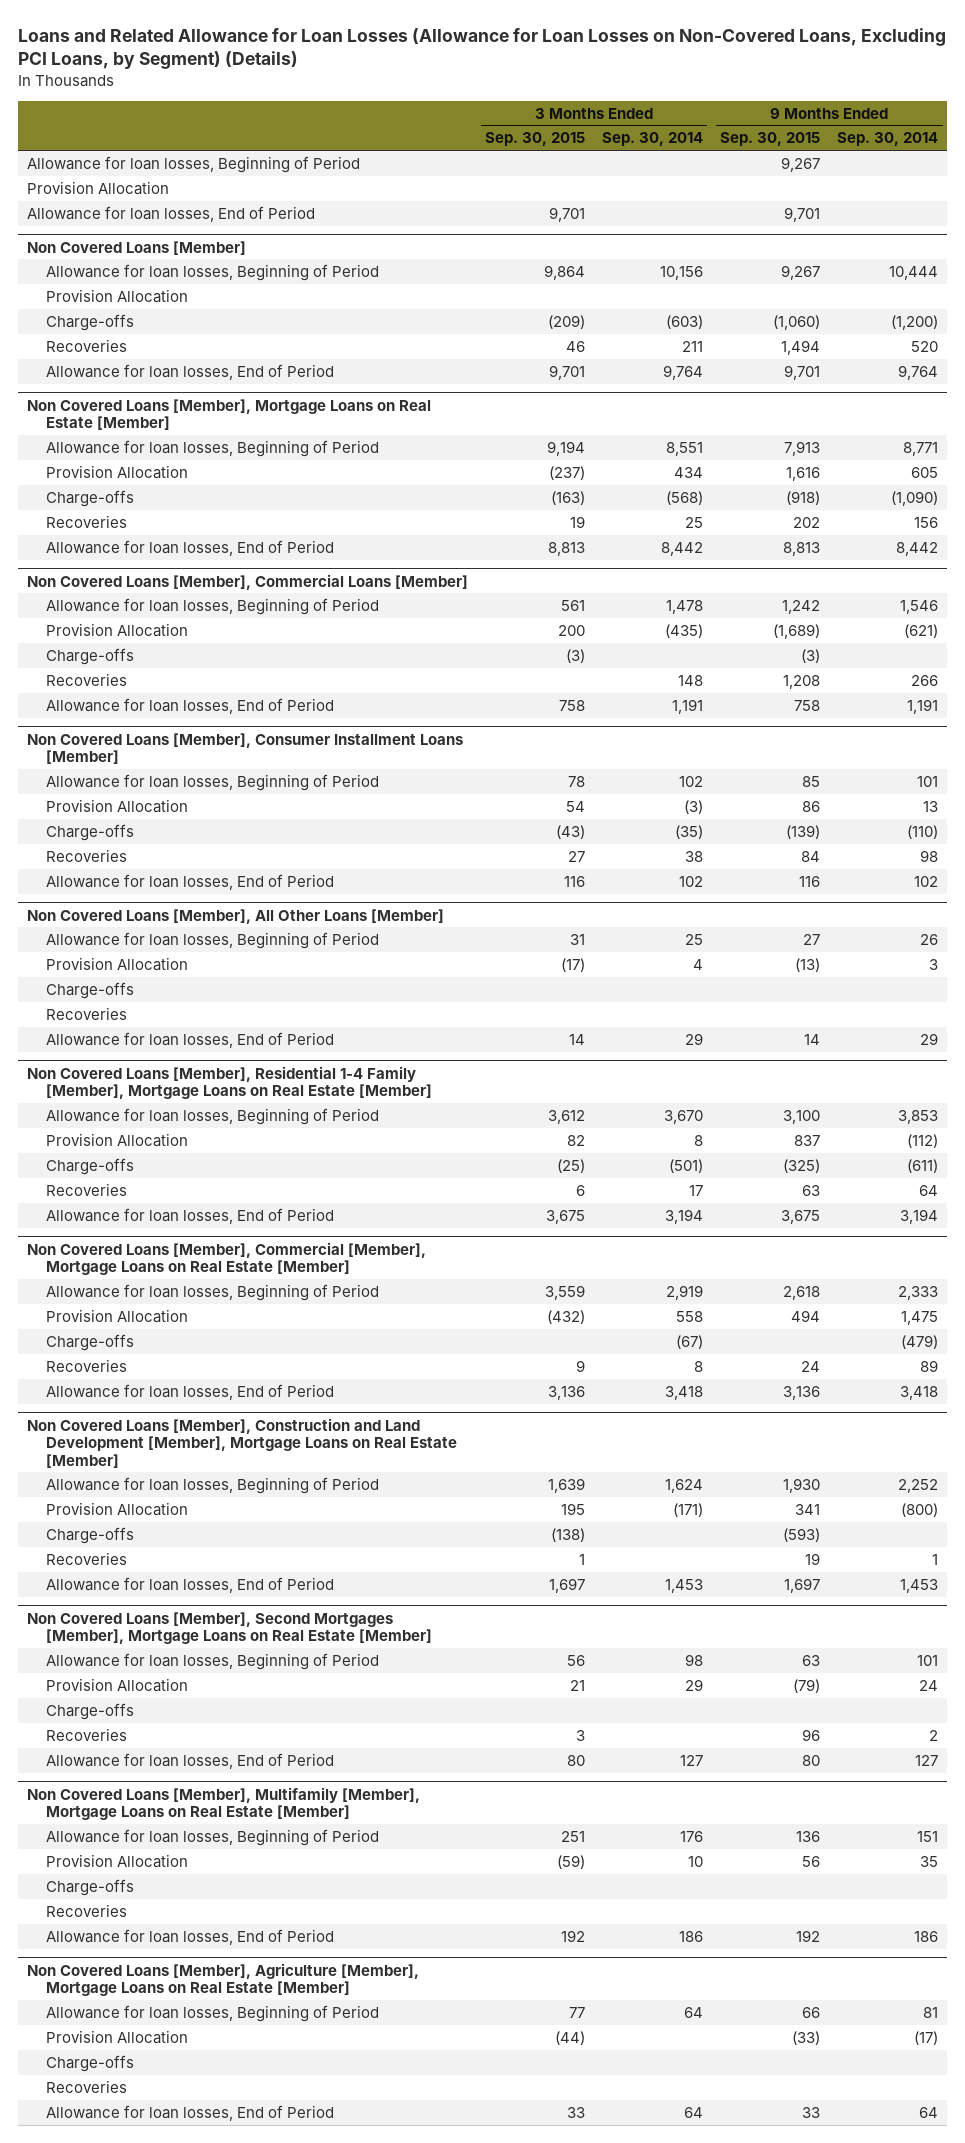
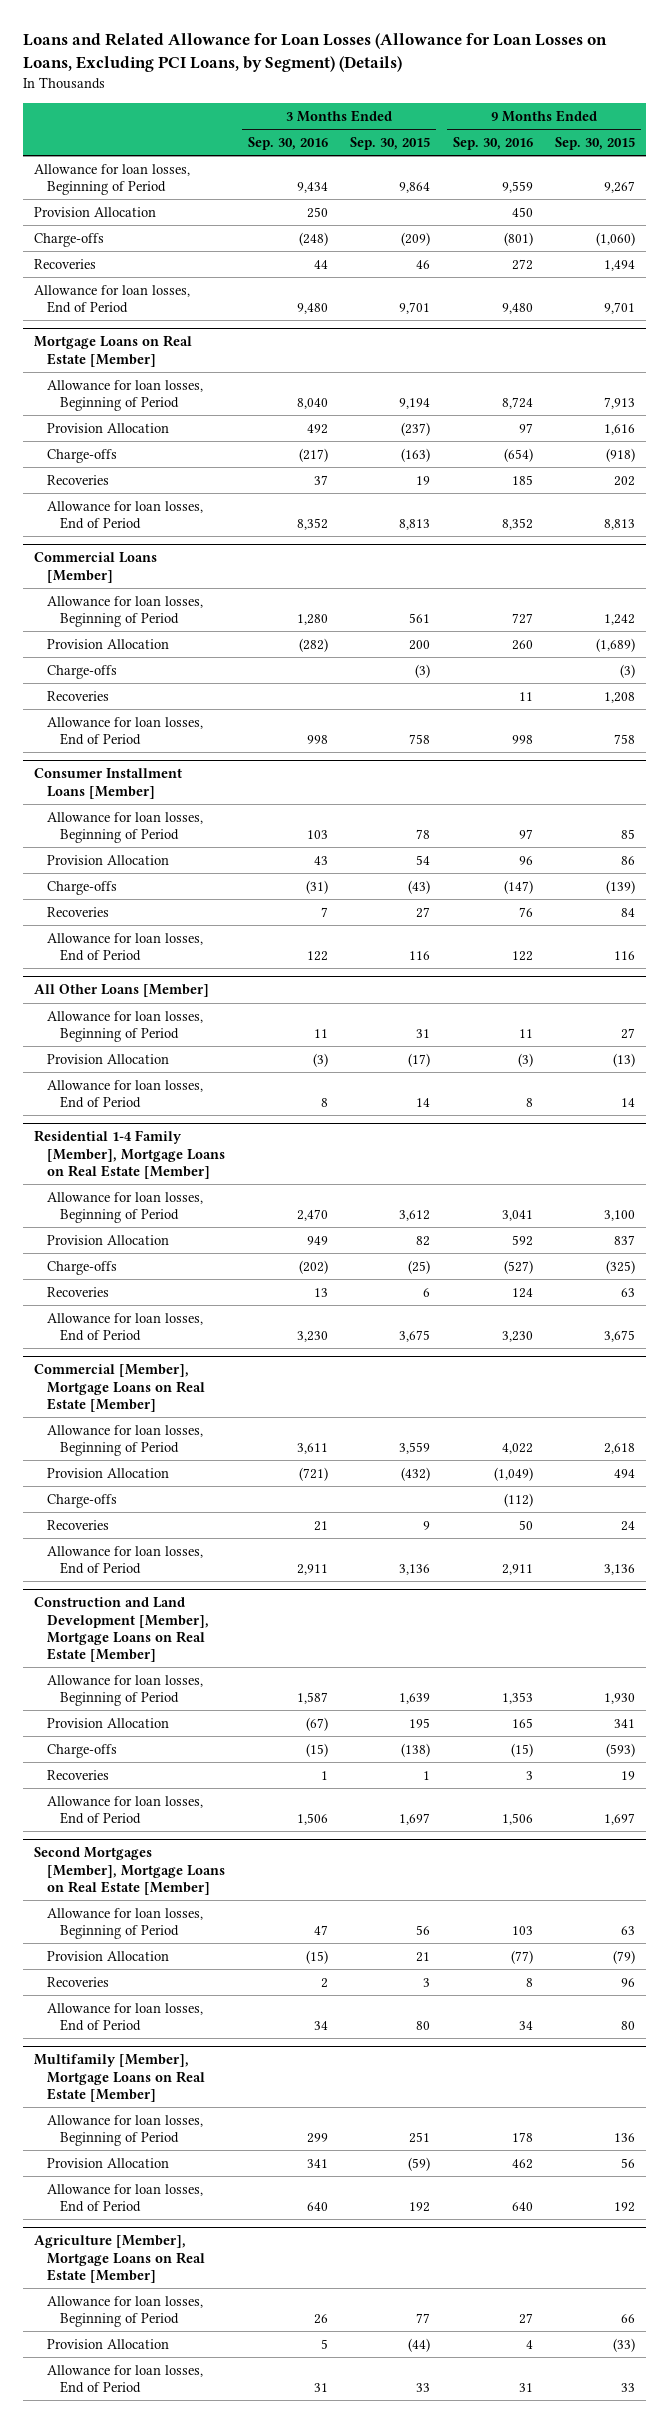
- Loans and Related Allowance for Loan Losses (Allowance for Loan Losses on Non-Covered Loans, Excluding PCI Loans, by Segment) (Details)
+ Loans and Related Allowance for Loan Losses (Allowance for Loan Losses on Loans, Excluding PCI Loans, by Segment) (Details)
- | 3 Months Ended Sep. 30, 2015 | 3 Months Ended Sep. 30, 2014 | 9 Months Ended Sep. 30, 2015 | 9 Months Ended Sep. 30, 2014
+ | 3 Months Ended Sep. 30, 2016 | 3 Months Ended Sep. 30, 2015 | 9 Months Ended Sep. 30, 2016 | 9 Months Ended Sep. 30, 2015
- Allowance for loan losses, Beginning of Period | | | 9,267 |
- Provision Allocation
- Allowance for loan losses, End of Period | 9,701 | | 9,701 |
- Non Covered Loans [Member]
- Non Covered Loans [Member], Mortgage Loans on Real Estate [Member]
+ Mortgage Loans on Real Estate [Member]
- Non Covered Loans [Member], Commercial Loans [Member]
+ Commercial Loans [Member]
- Non Covered Loans [Member], Consumer Installment Loans [Member]
+ Consumer Installment Loans [Member]
- Non Covered Loans [Member], All Other Loans [Member]
+ All Other Loans [Member]
- Charge-offs
- Recoveries
- Non Covered Loans [Member], Residential 1-4 Family [Member], Mortgage Loans on Real Estate [Member]
+ Residential 1-4 Family [Member], Mortgage Loans on Real Estate [Member]
- Non Covered Loans [Member], Commercial [Member], Mortgage Loans on Real Estate [Member]
+ Commercial [Member], Mortgage Loans on Real Estate [Member]
- Non Covered Loans [Member], Construction and Land Development [Member], Mortgage Loans on Real Estate [Member]
+ Construction and Land Development [Member], Mortgage Loans on Real Estate [Member]
- Non Covered Loans [Member], Second Mortgages [Member], Mortgage Loans on Real Estate [Member]
+ Second Mortgages [Member], Mortgage Loans on Real Estate [Member]
- Charge-offs
- Non Covered Loans [Member], Multifamily [Member], Mortgage Loans on Real Estate [Member]
+ Multifamily [Member], Mortgage Loans on Real Estate [Member]
- Charge-offs
- Recoveries
- Non Covered Loans [Member], Agriculture [Member], Mortgage Loans on Real Estate [Member]
+ Agriculture [Member], Mortgage Loans on Real Estate [Member]
- Charge-offs
- Recoveries

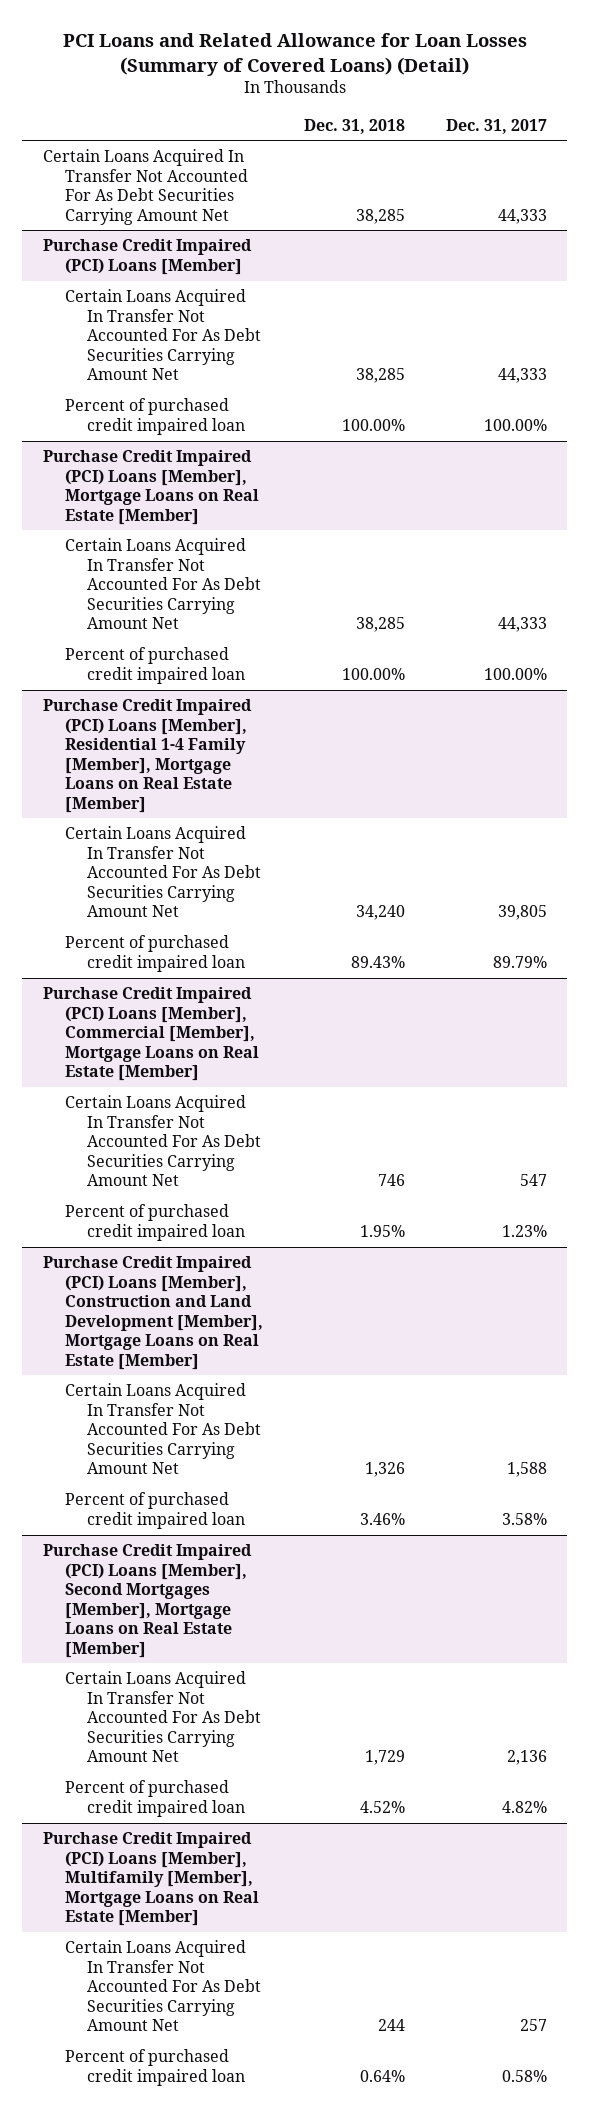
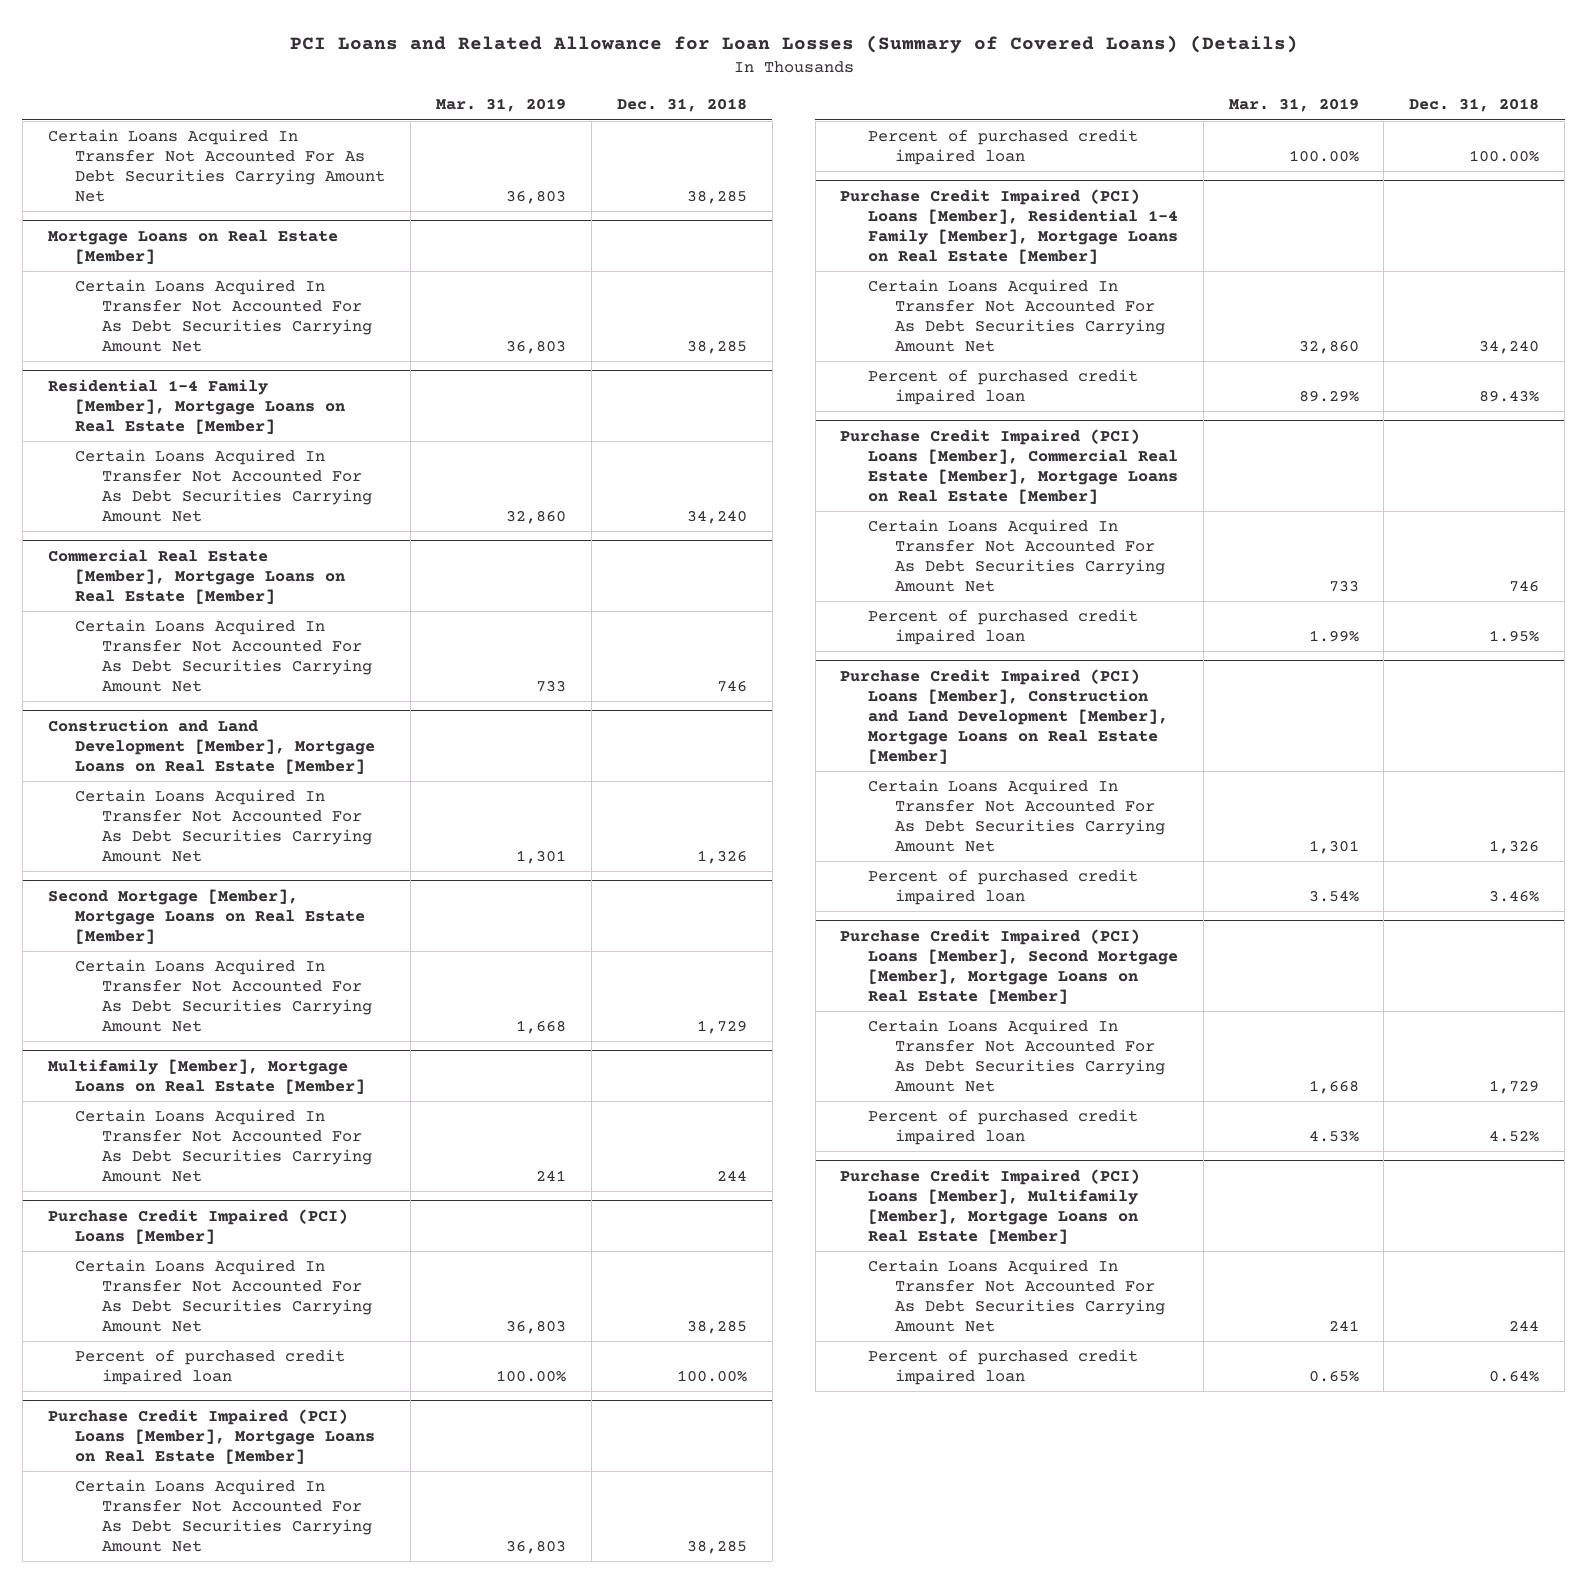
- PCI Loans and Related Allowance for Loan Losses (Summary of Covered Loans) (Detail)
+ PCI Loans and Related Allowance for Loan Losses (Summary of Covered Loans) (Details)
- | Dec. 31, 2018 | Dec. 31, 2017
+ | Mar. 31, 2019 | Dec. 31, 2018
+ Mortgage Loans on Real Estate [Member]
+ Certain Loans Acquired In Transfer Not Accounted For As Debt Securities Carrying Amount Net | 36,803 | 38,285
+ Residential 1-4 Family [Member], Mortgage Loans on Real Estate [Member]
+ Certain Loans Acquired In Transfer Not Accounted For As Debt Securities Carrying Amount Net | 32,860 | 34,240
+ Commercial Real Estate [Member], Mortgage Loans on Real Estate [Member]
+ Certain Loans Acquired In Transfer Not Accounted For As Debt Securities Carrying Amount Net | 733 | 746
+ Construction and Land Development [Member], Mortgage Loans on Real Estate [Member]
+ Certain Loans Acquired In Transfer Not Accounted For As Debt Securities Carrying Amount Net | 1,301 | 1,326
+ Second Mortgage [Member], Mortgage Loans on Real Estate [Member]
+ Certain Loans Acquired In Transfer Not Accounted For As Debt Securities Carrying Amount Net | 1,668 | 1,729
+ Multifamily [Member], Mortgage Loans on Real Estate [Member]
+ Certain Loans Acquired In Transfer Not Accounted For As Debt Securities Carrying Amount Net | 241 | 244
- Purchase Credit Impaired (PCI) Loans [Member], Commercial [Member], Mortgage Loans on Real Estate [Member]
+ Purchase Credit Impaired (PCI) Loans [Member], Commercial Real Estate [Member], Mortgage Loans on Real Estate [Member]
- Purchase Credit Impaired (PCI) Loans [Member], Second Mortgages [Member], Mortgage Loans on Real Estate [Member]
+ Purchase Credit Impaired (PCI) Loans [Member], Second Mortgage [Member], Mortgage Loans on Real Estate [Member]

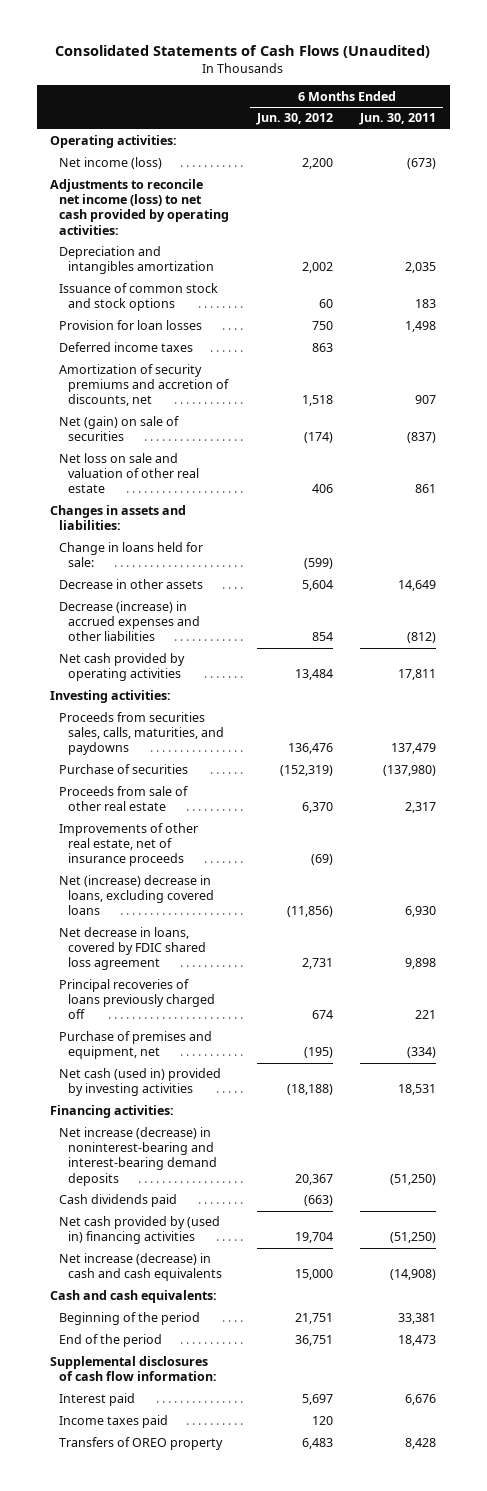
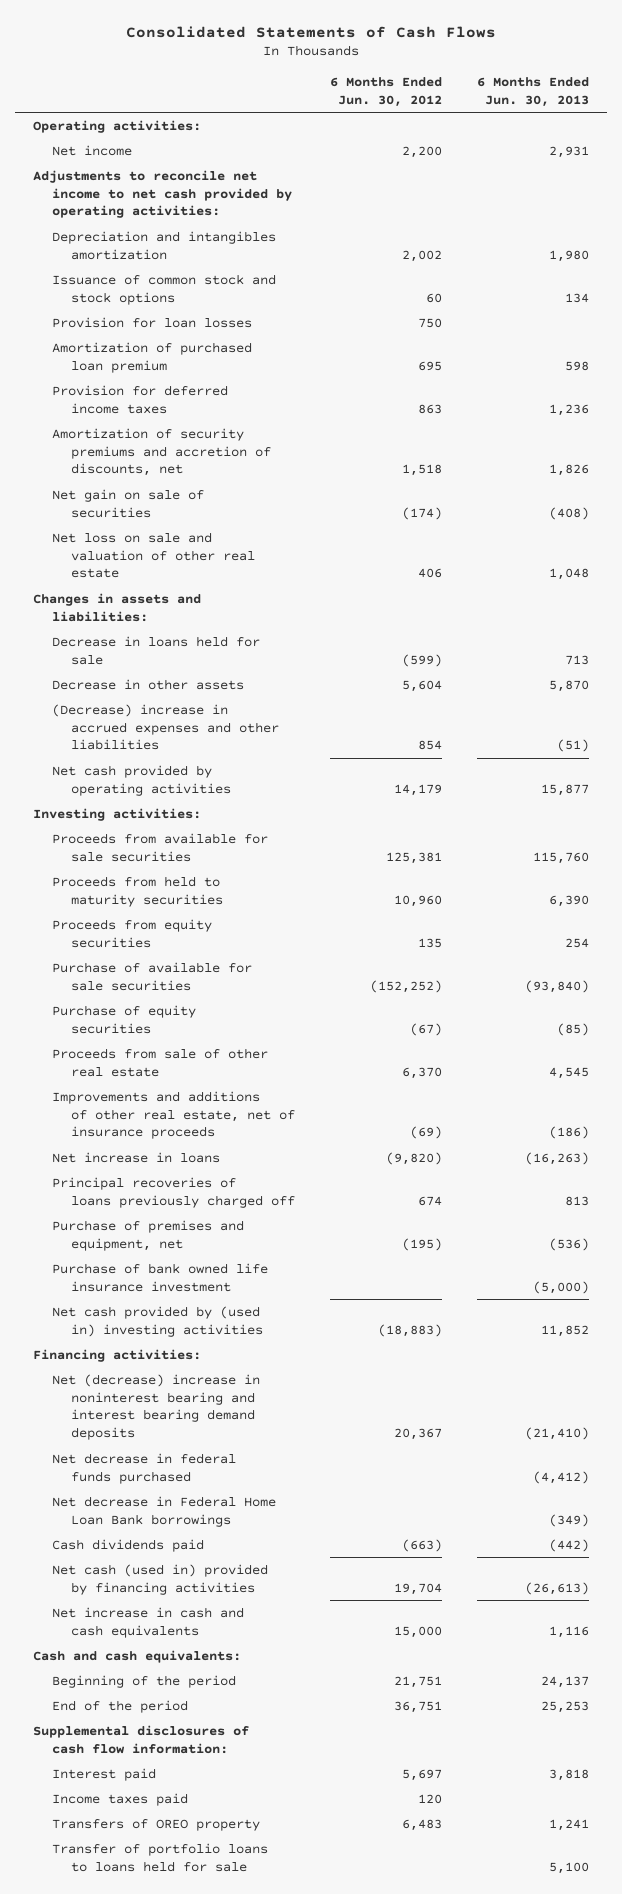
- Consolidated Statements of Cash Flows (Unaudited)
+ Consolidated Statements of Cash Flows
- | 6 Months Ended Jun. 30, 2012 | 6 Months Ended Jun. 30, 2011
+ | 6 Months Ended Jun. 30, 2012 | 6 Months Ended Jun. 30, 2013
- Net income (loss) | 2,200 | (673)
- Adjustments to reconcile net income (loss) to net cash provided by operating activities:
+ Net income | 2,200 | 2,931
+ Adjustments to reconcile net income to net cash provided by operating activities:
- Deferred income taxes | 863 |
+ Amortization of purchased loan premium | 695 | 598
+ Provision for deferred income taxes | 863 | 1,236
- Net (gain) on sale of securities | (174) | (837)
+ Net gain on sale of securities | (174) | (408)
- Change in loans held for sale: | (599) |
+ Decrease in loans held for sale | (599) | 713
- Decrease (increase) in accrued expenses and other liabilities | 854 | (812)
- Net cash provided by operating activities | 13,484 | 17,811
+ (Decrease) increase in accrued expenses and other liabilities | 854 | (51)
+ Net cash provided by operating activities | 14,179 | 15,877
- Proceeds from securities sales, calls, maturities, and paydowns | 136,476 | 137,479
- Purchase of securities | (152,319) | (137,980)
+ Proceeds from available for sale securities | 125,381 | 115,760
+ Proceeds from held to maturity securities | 10,960 | 6,390
+ Proceeds from equity securities | 135 | 254
+ Purchase of available for sale securities | (152,252) | (93,840)
+ Purchase of equity securities | (67) | (85)
- Improvements of other real estate, net of insurance proceeds | (69) |
- Net (increase) decrease in loans, excluding covered loans | (11,856) | 6,930
- Net decrease in loans, covered by FDIC shared loss agreement | 2,731 | 9,898
+ Improvements and additions of other real estate, net of insurance proceeds | (69) | (186)
+ Net increase in loans | (9,820) | (16,263)
- Net cash (used in) provided by investing activities | (18,188) | 18,531
+ Purchase of bank owned life insurance investment | | (5,000)
+ Net cash provided by (used in) investing activities | (18,883) | 11,852
- Net increase (decrease) in noninterest-bearing and interest-bearing demand deposits | 20,367 | (51,250)
+ Net (decrease) increase in noninterest bearing and interest bearing demand deposits | 20,367 | (21,410)
+ Net decrease in federal funds purchased | | (4,412)
+ Net decrease in Federal Home Loan Bank borrowings | | (349)
- Net cash provided by (used in) financing activities | 19,704 | (51,250)
- Net increase (decrease) in cash and cash equivalents | 15,000 | (14,908)
+ Net cash (used in) provided by financing activities | 19,704 | (26,613)
+ Net increase in cash and cash equivalents | 15,000 | 1,116
+ Transfer of portfolio loans to loans held for sale | | 5,100

